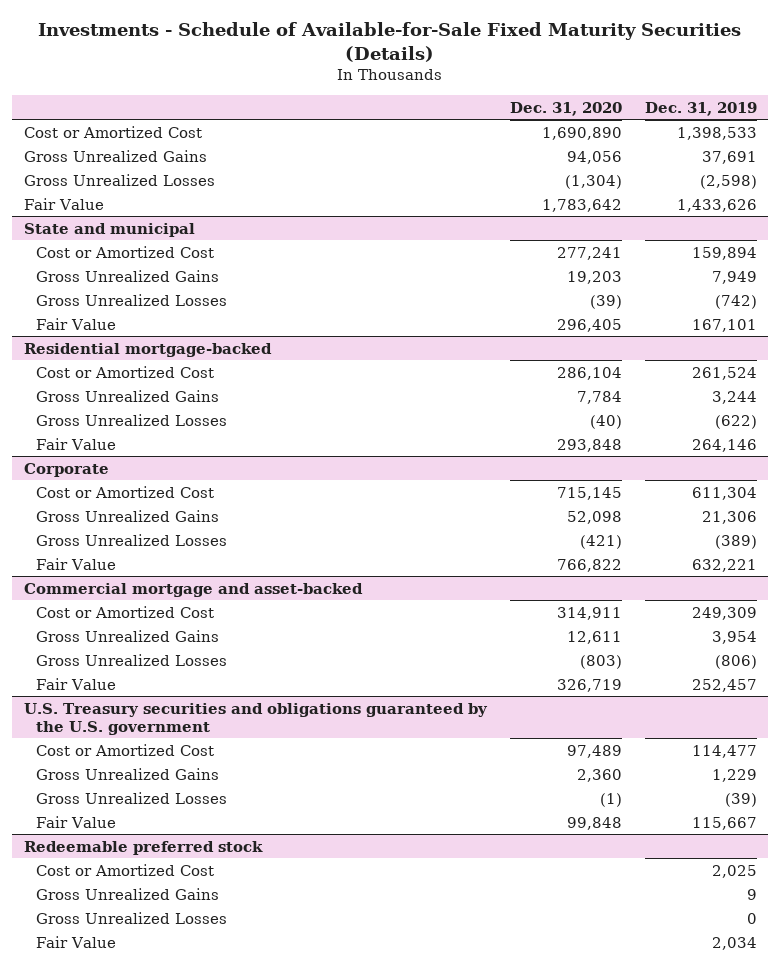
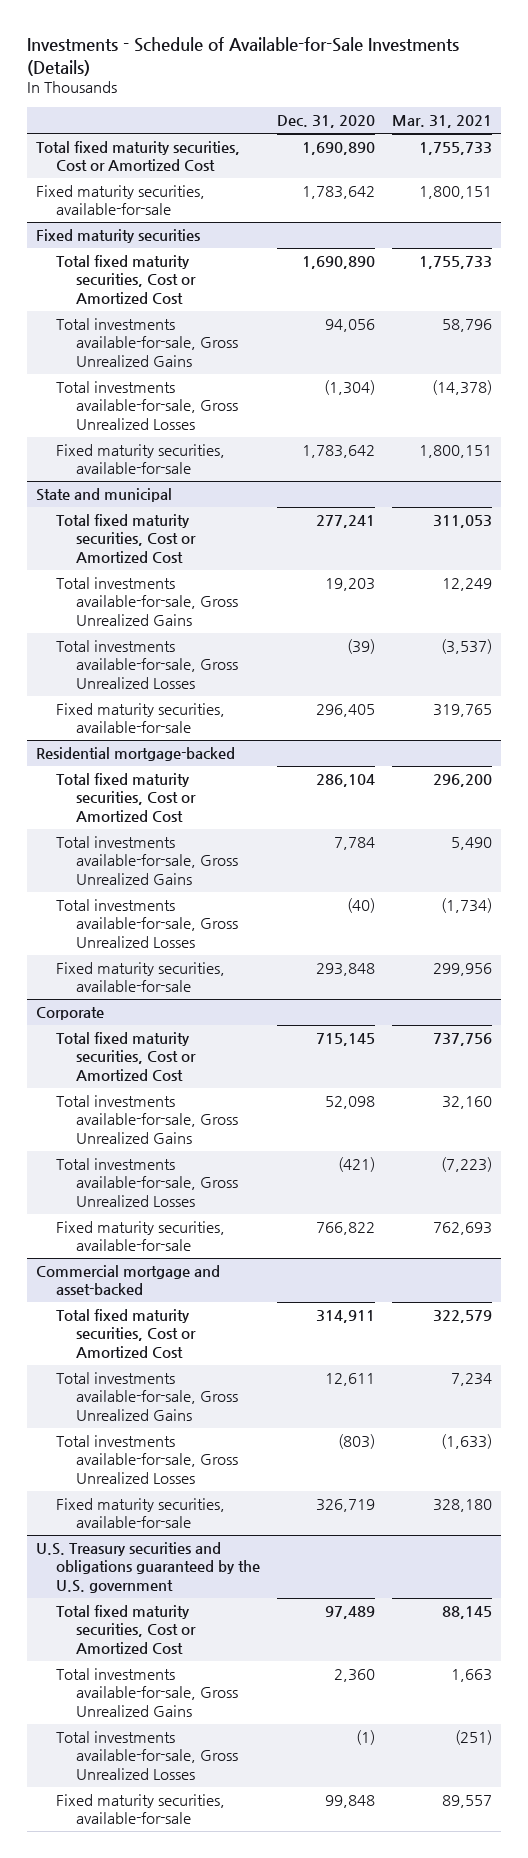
- Investments - Schedule of Available-for-Sale Fixed Maturity Securities (Details)
+ Investments - Schedule of Available-for-Sale Investments (Details)
- | Dec. 31, 2020 | Dec. 31, 2019
+ | Dec. 31, 2020 | Mar. 31, 2021
- Cost or Amortized Cost | 1,690,890 | 1,398,533
- Gross Unrealized Gains | 94,056 | 37,691
- Gross Unrealized Losses | (1,304) | (2,598)
- Fair Value | 1,783,642 | 1,433,626
+ Total fixed maturity securities, Cost or Amortized Cost | 1,690,890 | 1,755,733
+ Fixed maturity securities, available-for-sale | 1,783,642 | 1,800,151
+ Fixed maturity securities
+ Total fixed maturity securities, Cost or Amortized Cost | 1,690,890 | 1,755,733
+ Total investments available-for-sale, Gross Unrealized Gains | 94,056 | 58,796
+ Total investments available-for-sale, Gross Unrealized Losses | (1,304) | (14,378)
+ Fixed maturity securities, available-for-sale | 1,783,642 | 1,800,151
@ State and municipal
- Cost or Amortized Cost | 277,241 | 159,894
- Gross Unrealized Gains | 19,203 | 7,949
- Gross Unrealized Losses | (39) | (742)
- Fair Value | 296,405 | 167,101
+ Total fixed maturity securities, Cost or Amortized Cost | 277,241 | 311,053
+ Total investments available-for-sale, Gross Unrealized Gains | 19,203 | 12,249
+ Total investments available-for-sale, Gross Unrealized Losses | (39) | (3,537)
+ Fixed maturity securities, available-for-sale | 296,405 | 319,765
@ Residential mortgage-backed
- Cost or Amortized Cost | 286,104 | 261,524
- Gross Unrealized Gains | 7,784 | 3,244
- Gross Unrealized Losses | (40) | (622)
- Fair Value | 293,848 | 264,146
+ Total fixed maturity securities, Cost or Amortized Cost | 286,104 | 296,200
+ Total investments available-for-sale, Gross Unrealized Gains | 7,784 | 5,490
+ Total investments available-for-sale, Gross Unrealized Losses | (40) | (1,734)
+ Fixed maturity securities, available-for-sale | 293,848 | 299,956
@ Corporate
- Cost or Amortized Cost | 715,145 | 611,304
- Gross Unrealized Gains | 52,098 | 21,306
- Gross Unrealized Losses | (421) | (389)
- Fair Value | 766,822 | 632,221
+ Total fixed maturity securities, Cost or Amortized Cost | 715,145 | 737,756
+ Total investments available-for-sale, Gross Unrealized Gains | 52,098 | 32,160
+ Total investments available-for-sale, Gross Unrealized Losses | (421) | (7,223)
+ Fixed maturity securities, available-for-sale | 766,822 | 762,693
@ Commercial mortgage and asset-backed
- Cost or Amortized Cost | 314,911 | 249,309
- Gross Unrealized Gains | 12,611 | 3,954
- Gross Unrealized Losses | (803) | (806)
- Fair Value | 326,719 | 252,457
+ Total fixed maturity securities, Cost or Amortized Cost | 314,911 | 322,579
+ Total investments available-for-sale, Gross Unrealized Gains | 12,611 | 7,234
+ Total investments available-for-sale, Gross Unrealized Losses | (803) | (1,633)
+ Fixed maturity securities, available-for-sale | 326,719 | 328,180
@ U.S. Treasury securities and obligations guaranteed by the U.S. government
- Cost or Amortized Cost | 97,489 | 114,477
- Gross Unrealized Gains | 2,360 | 1,229
- Gross Unrealized Losses | (1) | (39)
- Fair Value | 99,848 | 115,667
- Redeemable preferred stock
- Cost or Amortized Cost | | 2,025
- Gross Unrealized Gains | | 9
- Gross Unrealized Losses | | 0
- Fair Value | | 2,034
@ U.S. Treasury securities and obligations guaranteed by the U.S. government
+ Total fixed maturity securities, Cost or Amortized Cost | 97,489 | 88,145
+ Total investments available-for-sale, Gross Unrealized Gains | 2,360 | 1,663
+ Total investments available-for-sale, Gross Unrealized Losses | (1) | (251)
+ Fixed maturity securities, available-for-sale | 99,848 | 89,557

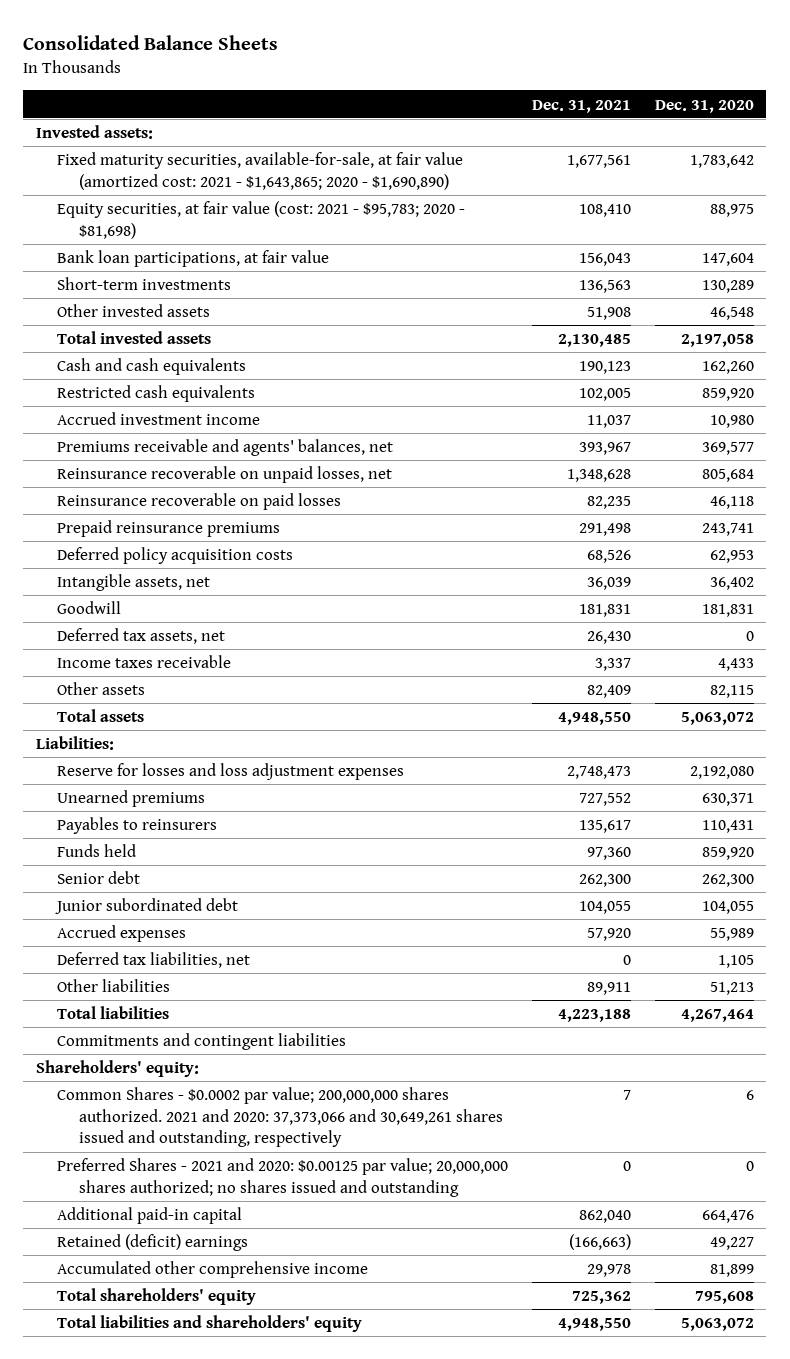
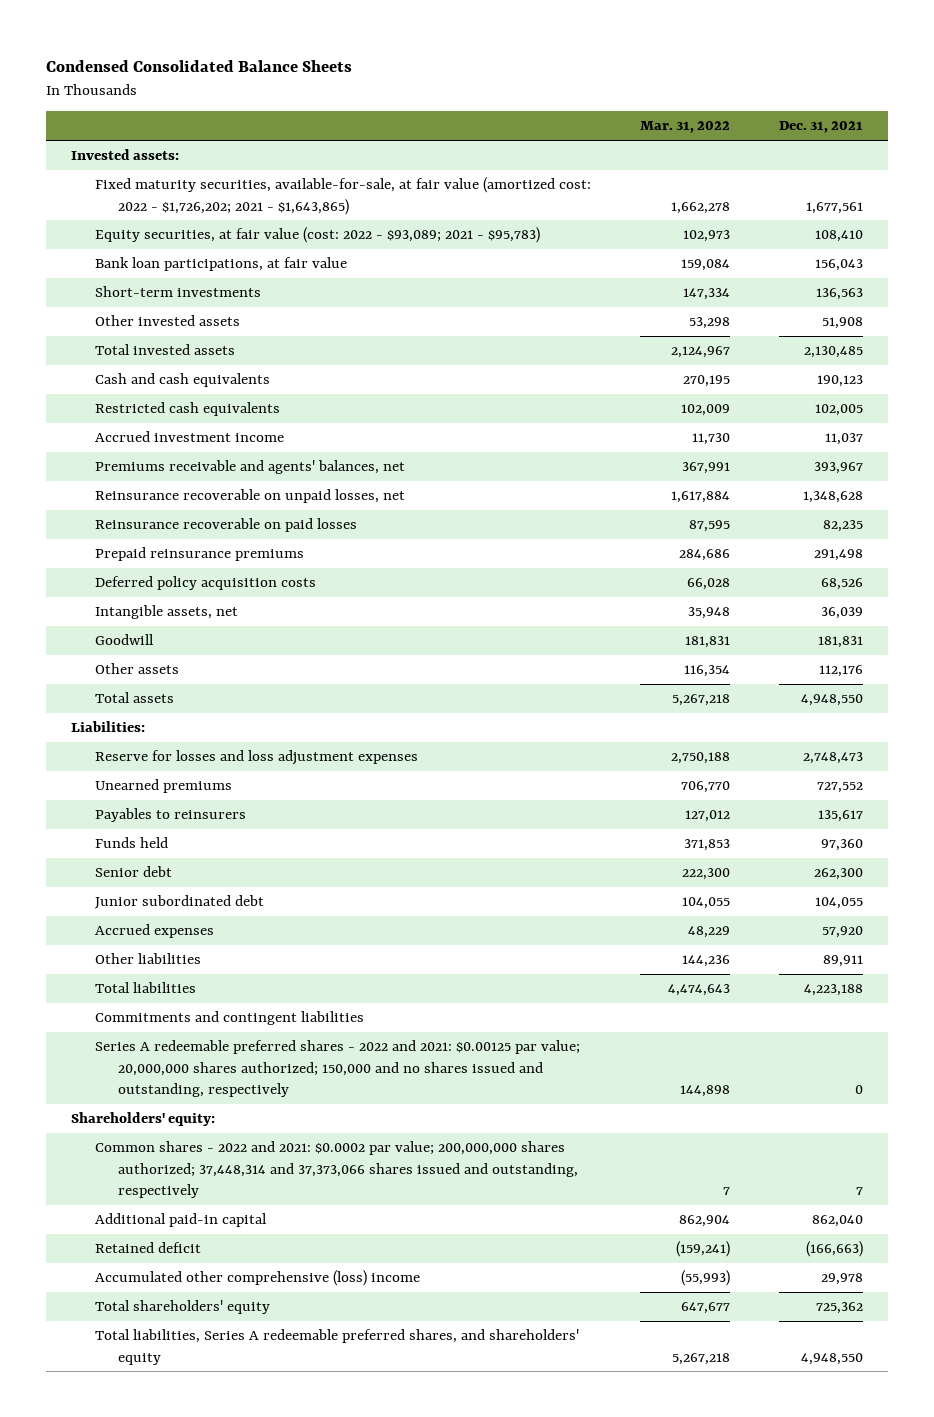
- Consolidated Balance Sheets
+ Condensed Consolidated Balance Sheets
- | Dec. 31, 2021 | Dec. 31, 2020
+ | Mar. 31, 2022 | Dec. 31, 2021
- Fixed maturity securities, available-for-sale, at fair value (amortized cost: 2021 - $1,643,865; 2020 - $1,690,890) | 1,677,561 | 1,783,642
- Equity securities, at fair value (cost: 2021 - $95,783; 2020 - $81,698) | 108,410 | 88,975
+ Fixed maturity securities, available-for-sale, at fair value (amortized cost: 2022 - $1,726,202; 2021 - $1,643,865) | 1,662,278 | 1,677,561
+ Equity securities, at fair value (cost: 2022 - $93,089; 2021 - $95,783) | 102,973 | 108,410
- Deferred tax assets, net | 26,430 | 0
- Income taxes receivable | 3,337 | 4,433
- Other assets | 82,409 | 82,115
+ Other assets | 116,354 | 112,176
- Deferred tax liabilities, net | 0 | 1,105
+ Series A redeemable preferred shares - 2022 and 2021: $0.00125 par value; 20,000,000 shares authorized; 150,000 and no shares issued and outstanding, respectively | 144,898 | 0
- Common Shares - $0.0002 par value; 200,000,000 shares authorized. 2021 and 2020: 37,373,066 and 30,649,261 shares issued and outstanding, respectively | 7 | 6
- Preferred Shares - 2021 and 2020: $0.00125 par value; 20,000,000 shares authorized; no shares issued and outstanding | 0 | 0
+ Common shares - 2022 and 2021: $0.0002 par value; 200,000,000 shares authorized; 37,448,314 and 37,373,066 shares issued and outstanding, respectively | 7 | 7
- Retained (deficit) earnings | (166,663) | 49,227
- Accumulated other comprehensive income | 29,978 | 81,899
+ Retained deficit | (159,241) | (166,663)
+ Accumulated other comprehensive (loss) income | (55,993) | 29,978
- Total liabilities and shareholders' equity | 4,948,550 | 5,063,072
+ Total liabilities, Series A redeemable preferred shares, and shareholders' equity | 5,267,218 | 4,948,550

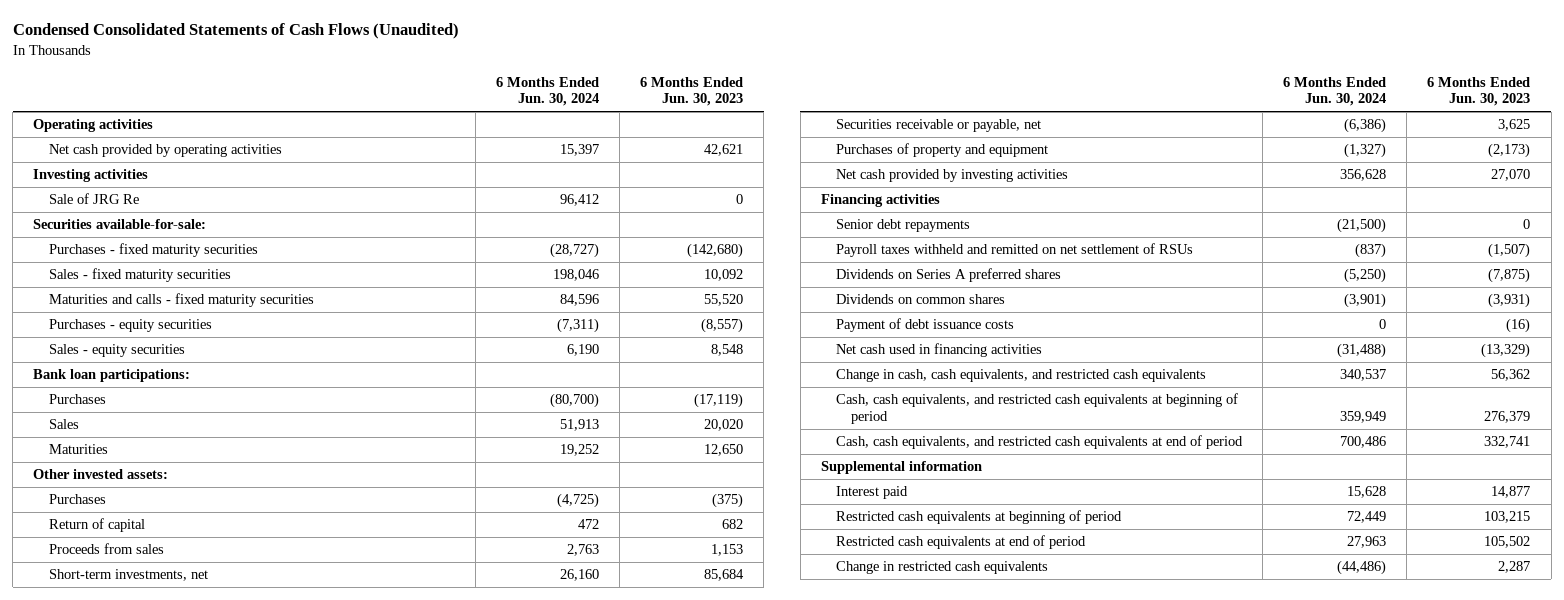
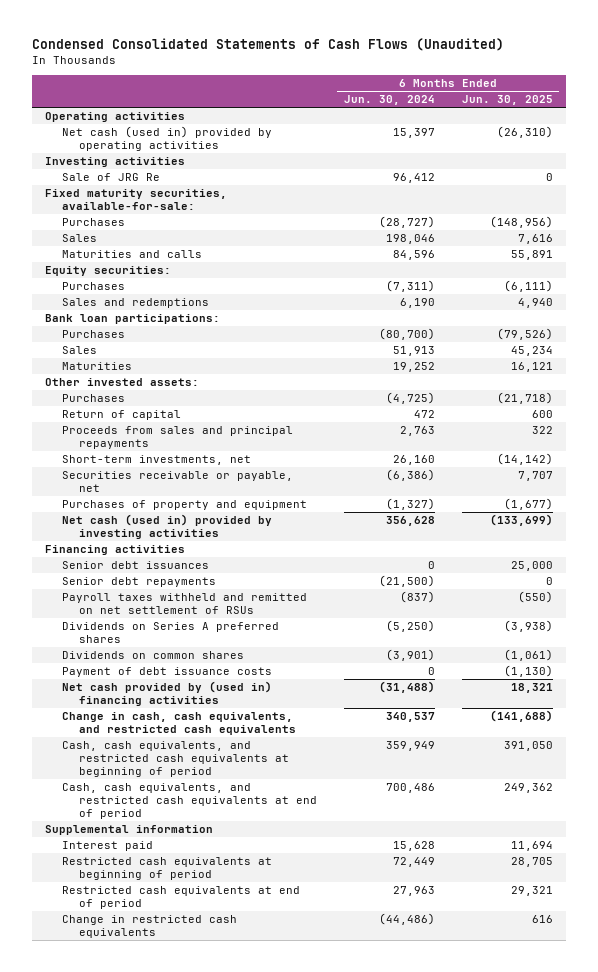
- | 6 Months Ended Jun. 30, 2024 | 6 Months Ended Jun. 30, 2023
+ | 6 Months Ended Jun. 30, 2024 | 6 Months Ended Jun. 30, 2025
- Net cash provided by operating activities | 15,397 | 42,621
+ Net cash (used in) provided by operating activities | 15,397 | (26,310)
- Securities available-for-sale:
- Purchases - fixed maturity securities | (28,727) | (142,680)
- Sales - fixed maturity securities | 198,046 | 10,092
- Maturities and calls - fixed maturity securities | 84,596 | 55,520
- Purchases - equity securities | (7,311) | (8,557)
- Sales - equity securities | 6,190 | 8,548
+ Fixed maturity securities, available-for-sale:
+ Purchases | (28,727) | (148,956)
+ Sales | 198,046 | 7,616
+ Maturities and calls | 84,596 | 55,891
+ Equity securities:
+ Purchases | (7,311) | (6,111)
+ Sales and redemptions | 6,190 | 4,940
- Proceeds from sales | 2,763 | 1,153
+ Proceeds from sales and principal repayments | 2,763 | 322
- Net cash provided by investing activities | 356,628 | 27,070
+ Net cash (used in) provided by investing activities | 356,628 | (133,699)
+ Senior debt issuances | 0 | 25,000
- Net cash used in financing activities | (31,488) | (13,329)
+ Net cash provided by (used in) financing activities | (31,488) | 18,321

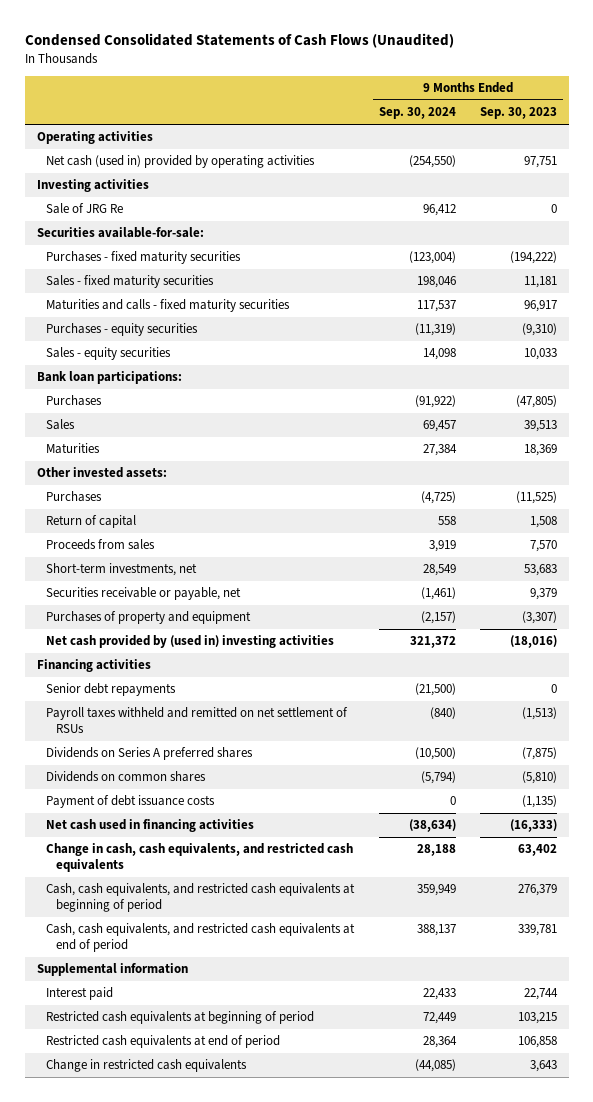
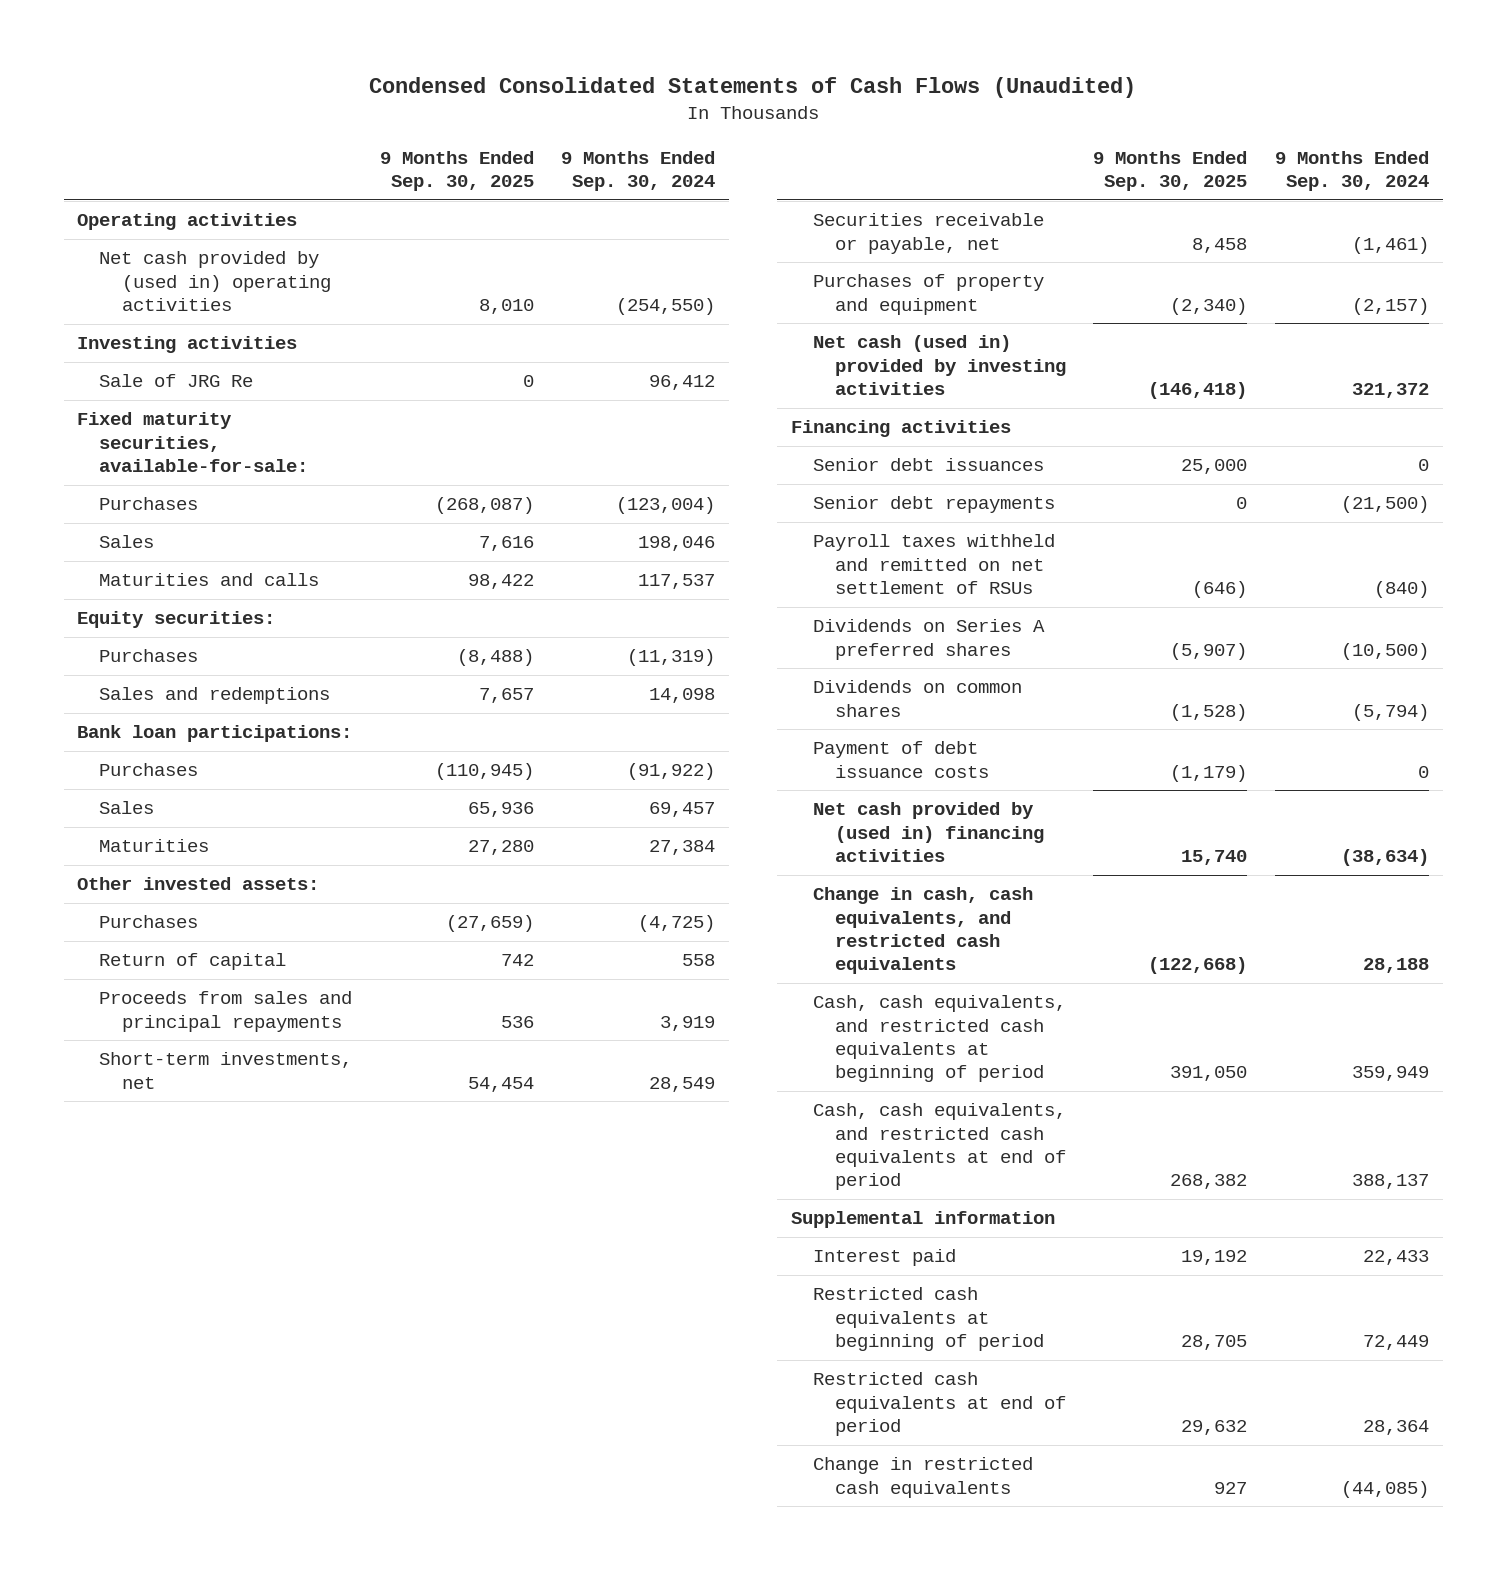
- | 9 Months Ended Sep. 30, 2024 | 9 Months Ended Sep. 30, 2023
+ | 9 Months Ended Sep. 30, 2025 | 9 Months Ended Sep. 30, 2024
- Net cash (used in) provided by operating activities | (254,550) | 97,751
+ Net cash provided by (used in) operating activities | 8,010 | (254,550)
- Securities available-for-sale:
- Purchases - fixed maturity securities | (123,004) | (194,222)
- Sales - fixed maturity securities | 198,046 | 11,181
- Maturities and calls - fixed maturity securities | 117,537 | 96,917
- Purchases - equity securities | (11,319) | (9,310)
- Sales - equity securities | 14,098 | 10,033
+ Fixed maturity securities, available-for-sale:
+ Purchases | (268,087) | (123,004)
+ Sales | 7,616 | 198,046
+ Maturities and calls | 98,422 | 117,537
+ Equity securities:
+ Purchases | (8,488) | (11,319)
+ Sales and redemptions | 7,657 | 14,098
- Proceeds from sales | 3,919 | 7,570
+ Proceeds from sales and principal repayments | 536 | 3,919
- Net cash provided by (used in) investing activities | 321,372 | (18,016)
+ Net cash (used in) provided by investing activities | (146,418) | 321,372
+ Senior debt issuances | 25,000 | 0
- Net cash used in financing activities | (38,634) | (16,333)
+ Net cash provided by (used in) financing activities | 15,740 | (38,634)

